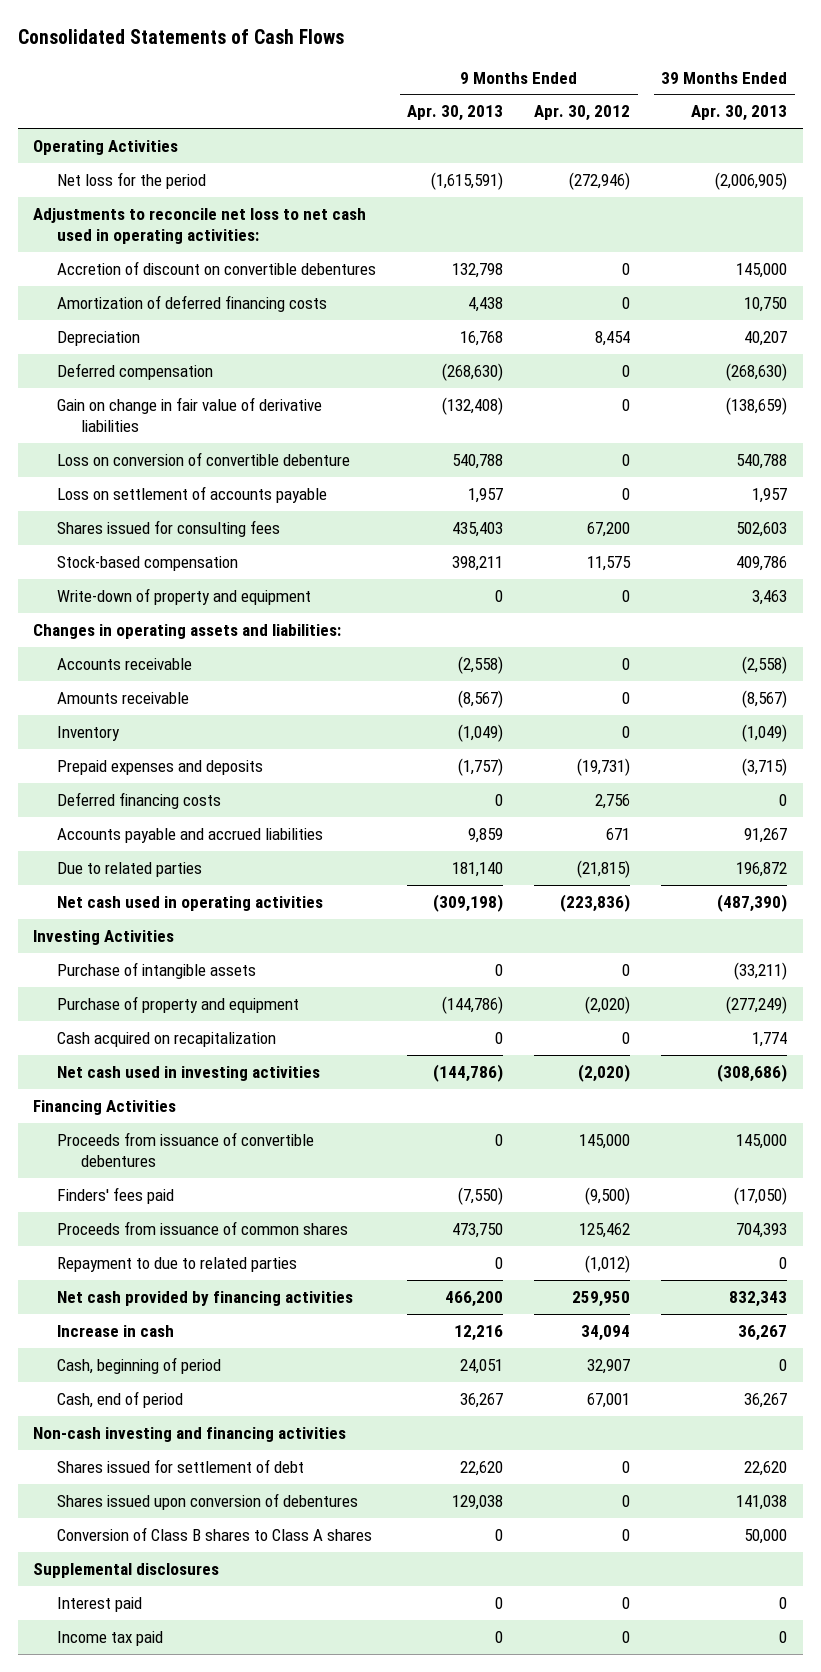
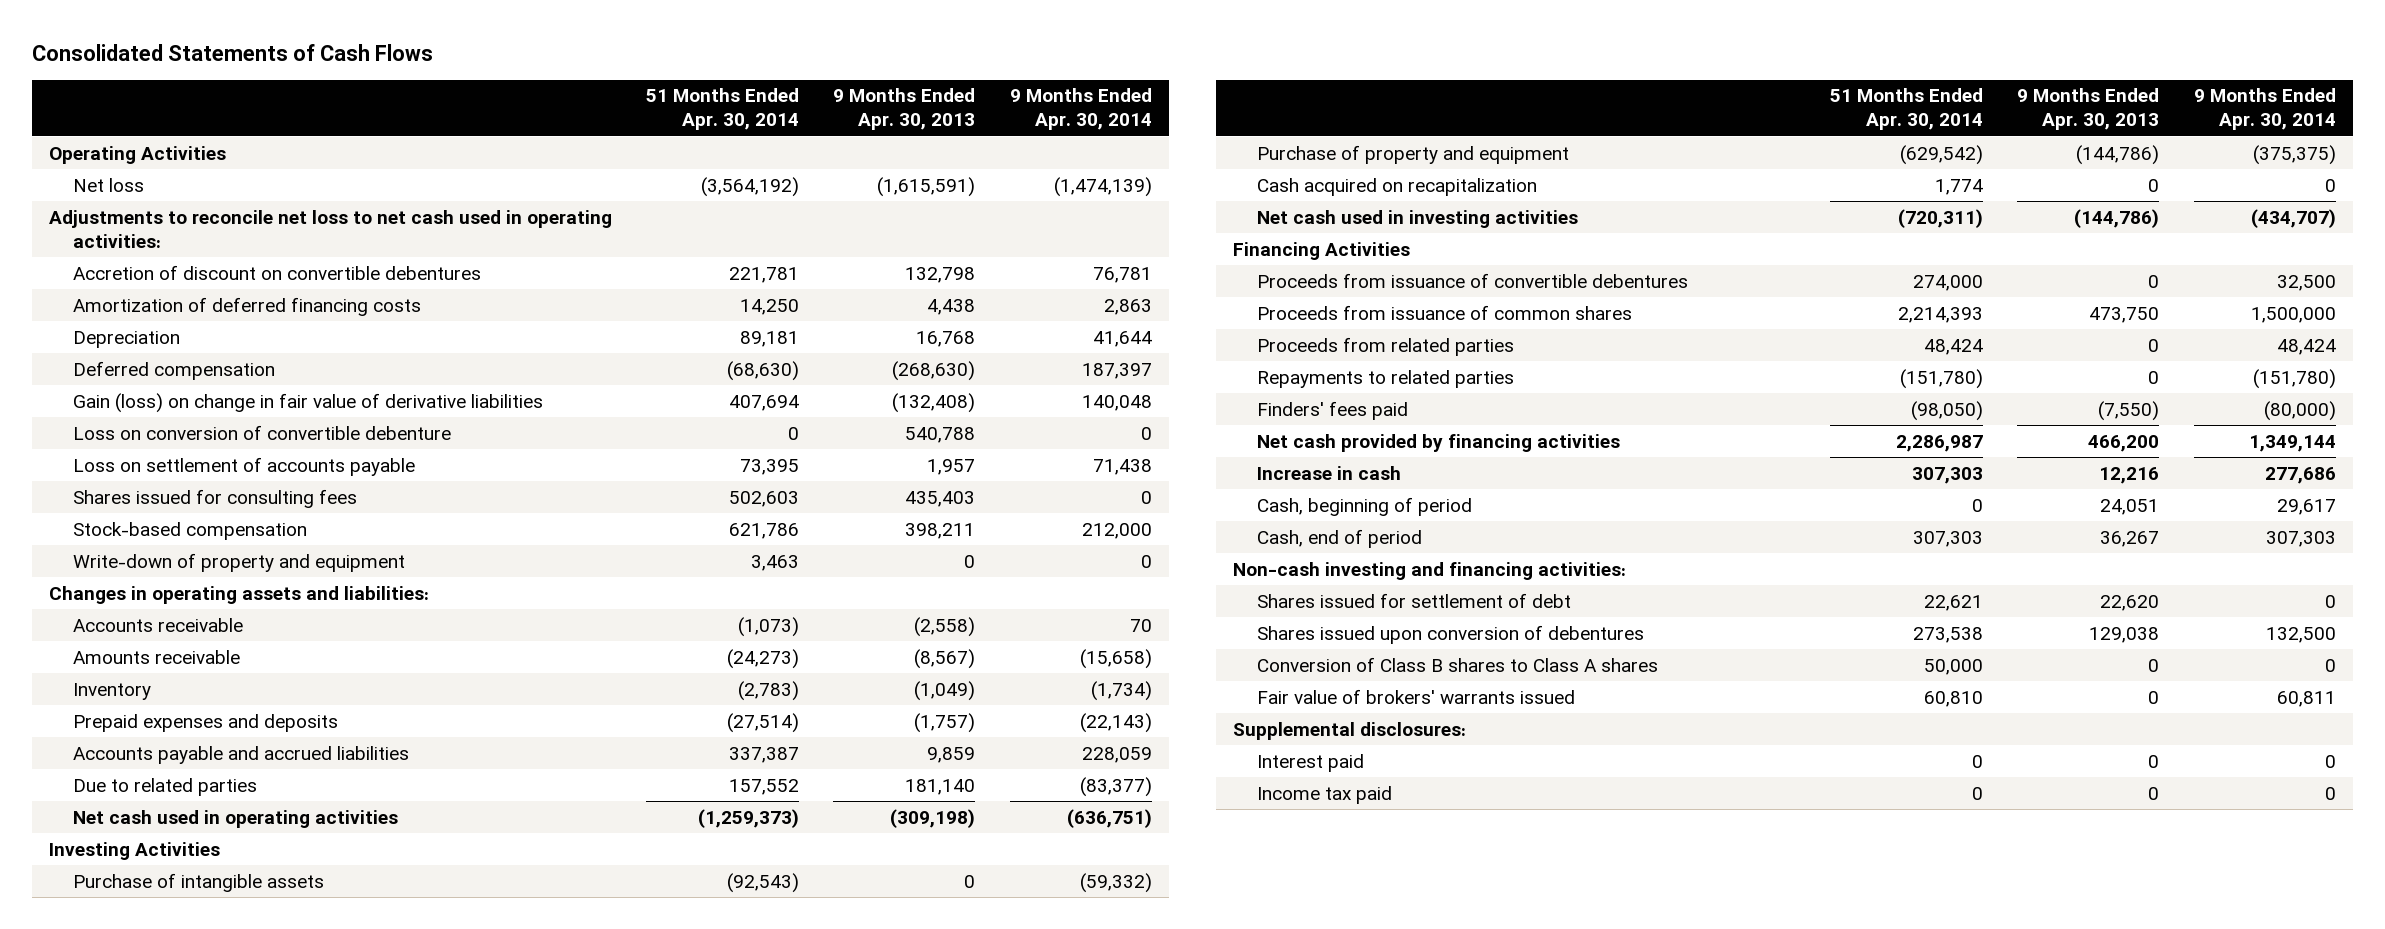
- | 9 Months Ended Apr. 30, 2013 | 9 Months Ended Apr. 30, 2012 | 39 Months Ended Apr. 30, 2013
+ | 51 Months Ended Apr. 30, 2014 | 9 Months Ended Apr. 30, 2013 | 9 Months Ended Apr. 30, 2014
- Net loss for the period | (1,615,591) | (272,946) | (2,006,905)
+ Net loss | (3,564,192) | (1,615,591) | (1,474,139)
- Gain on change in fair value of derivative liabilities | (132,408) | 0 | (138,659)
+ Gain (loss) on change in fair value of derivative liabilities | 407,694 | (132,408) | 140,048
- Deferred financing costs | 0 | 2,756 | 0
- Repayment to due to related parties | 0 | (1,012) | 0
+ Proceeds from related parties | 48,424 | 0 | 48,424
+ Repayments to related parties | (151,780) | 0 | (151,780)
moved down: Finders' fees paid | (98,050) | (7,550) | (80,000)
- Non-cash investing and financing activities
+ Non-cash investing and financing activities:
- Supplemental disclosures
+ Fair value of brokers' warrants issued | 60,810 | 0 | 60,811
+ Supplemental disclosures:

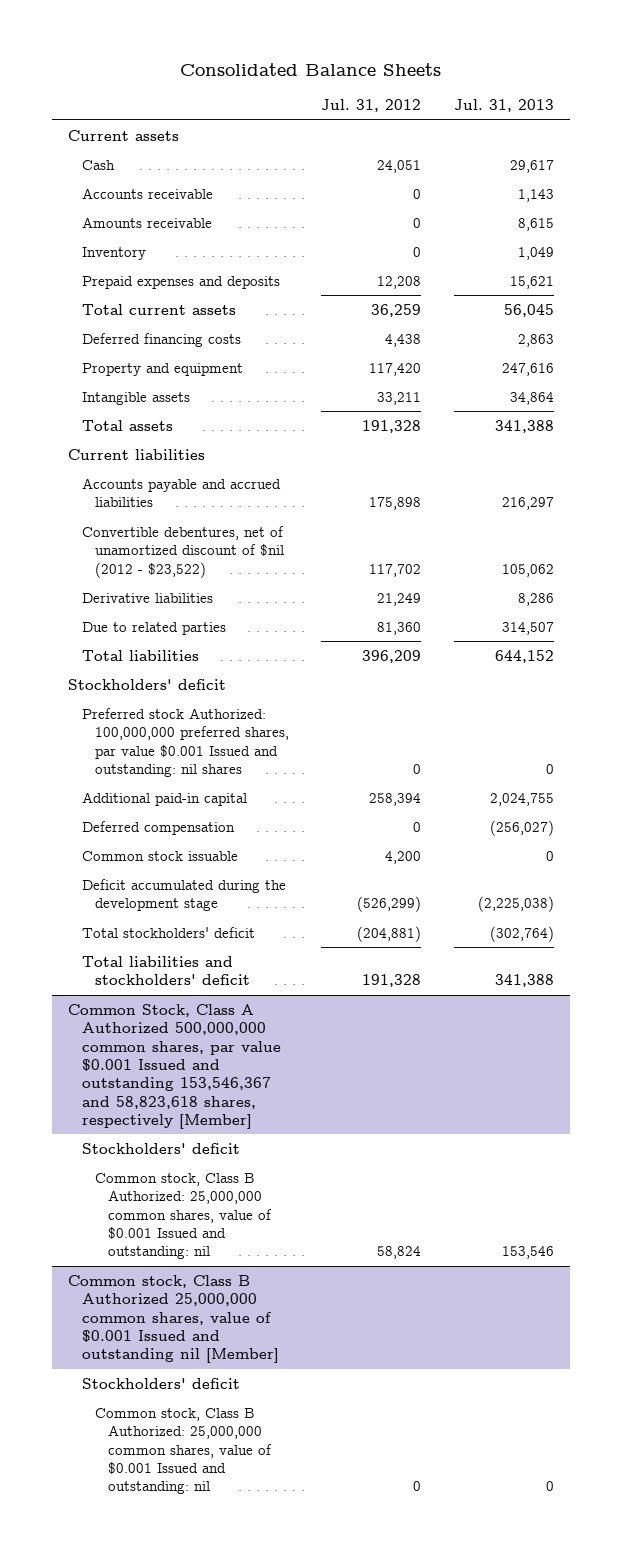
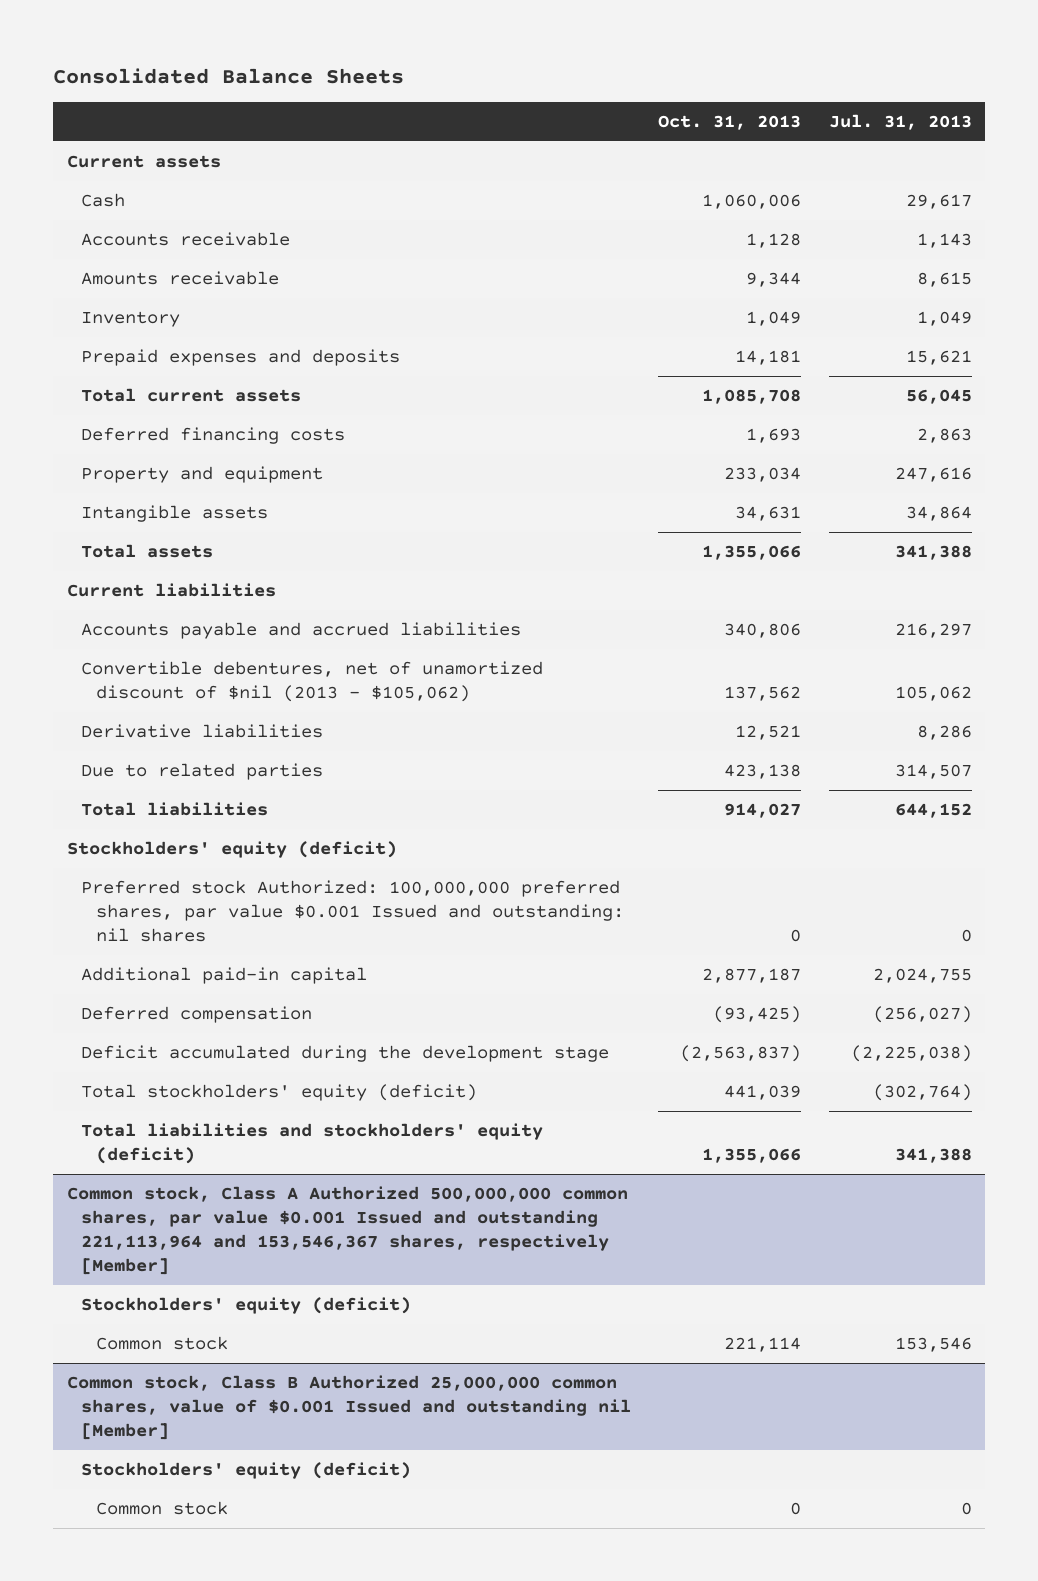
- | Jul. 31, 2012 | Jul. 31, 2013
+ | Oct. 31, 2013 | Jul. 31, 2013
- Convertible debentures, net of unamortized discount of $nil (2012 - $23,522) | 117,702 | 105,062
+ Convertible debentures, net of unamortized discount of $nil (2013 - $105,062) | 137,562 | 105,062
- Stockholders' deficit
+ Stockholders' equity (deficit)
- Common stock issuable | 4,200 | 0
- Total stockholders' deficit | (204,881) | (302,764)
- Total liabilities and stockholders' deficit | 191,328 | 341,388
- Common Stock, Class A Authorized 500,000,000 common shares, par value $0.001 Issued and outstanding 153,546,367 and 58,823,618 shares, respectively [Member]
- Stockholders' deficit
- Common stock, Class B Authorized: 25,000,000 common shares, value of $0.001 Issued and outstanding: nil | 58,824 | 153,546
+ Total stockholders' equity (deficit) | 441,039 | (302,764)
+ Total liabilities and stockholders' equity (deficit) | 1,355,066 | 341,388
+ Common stock, Class A Authorized 500,000,000 common shares, par value $0.001 Issued and outstanding 221,113,964 and 153,546,367 shares, respectively [Member]
+ Stockholders' equity (deficit)
+ Common stock | 221,114 | 153,546
@ Common stock, Class B Authorized 25,000,000 common shares, value of $0.001 Issued and outstanding nil [Member]
- Stockholders' deficit
- Common stock, Class B Authorized: 25,000,000 common shares, value of $0.001 Issued and outstanding: nil | 0 | 0
+ Stockholders' equity (deficit)
+ Common stock | 0 | 0

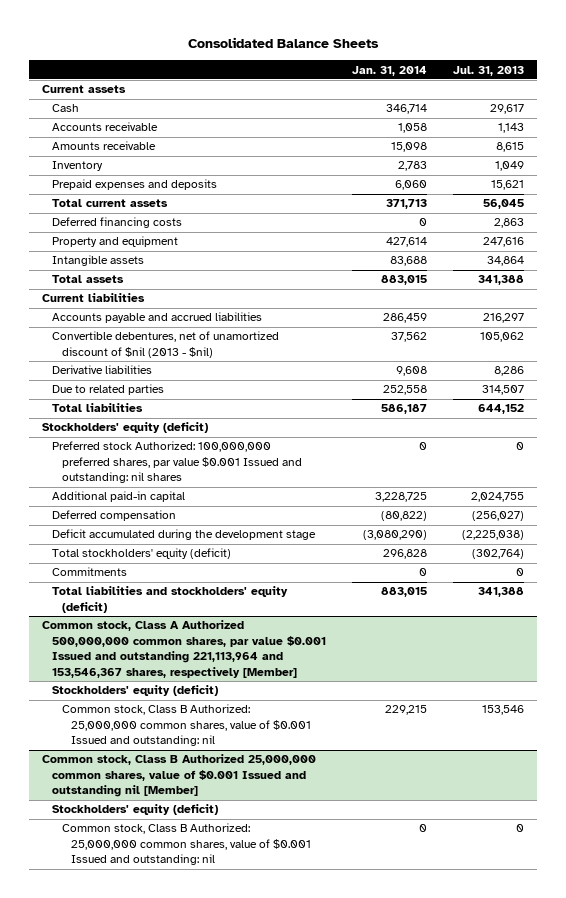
- | Oct. 31, 2013 | Jul. 31, 2013
+ | Jan. 31, 2014 | Jul. 31, 2013
- Convertible debentures, net of unamortized discount of $nil (2013 - $105,062) | 137,562 | 105,062
+ Convertible debentures, net of unamortized discount of $nil (2013 - $nil) | 37,562 | 105,062
+ Commitments | 0 | 0
@ Common stock, Class A Authorized 500,000,000 common shares, par value $0.001 Issued and outstanding 221,113,964 and 153,546,367 shares, respectively [Member]
- Common stock | 221,114 | 153,546
+ Common stock, Class B Authorized: 25,000,000 common shares, value of $0.001 Issued and outstanding: nil | 229,215 | 153,546
@ Common stock, Class B Authorized 25,000,000 common shares, value of $0.001 Issued and outstanding nil [Member]
- Common stock | 0 | 0
+ Common stock, Class B Authorized: 25,000,000 common shares, value of $0.001 Issued and outstanding: nil | 0 | 0

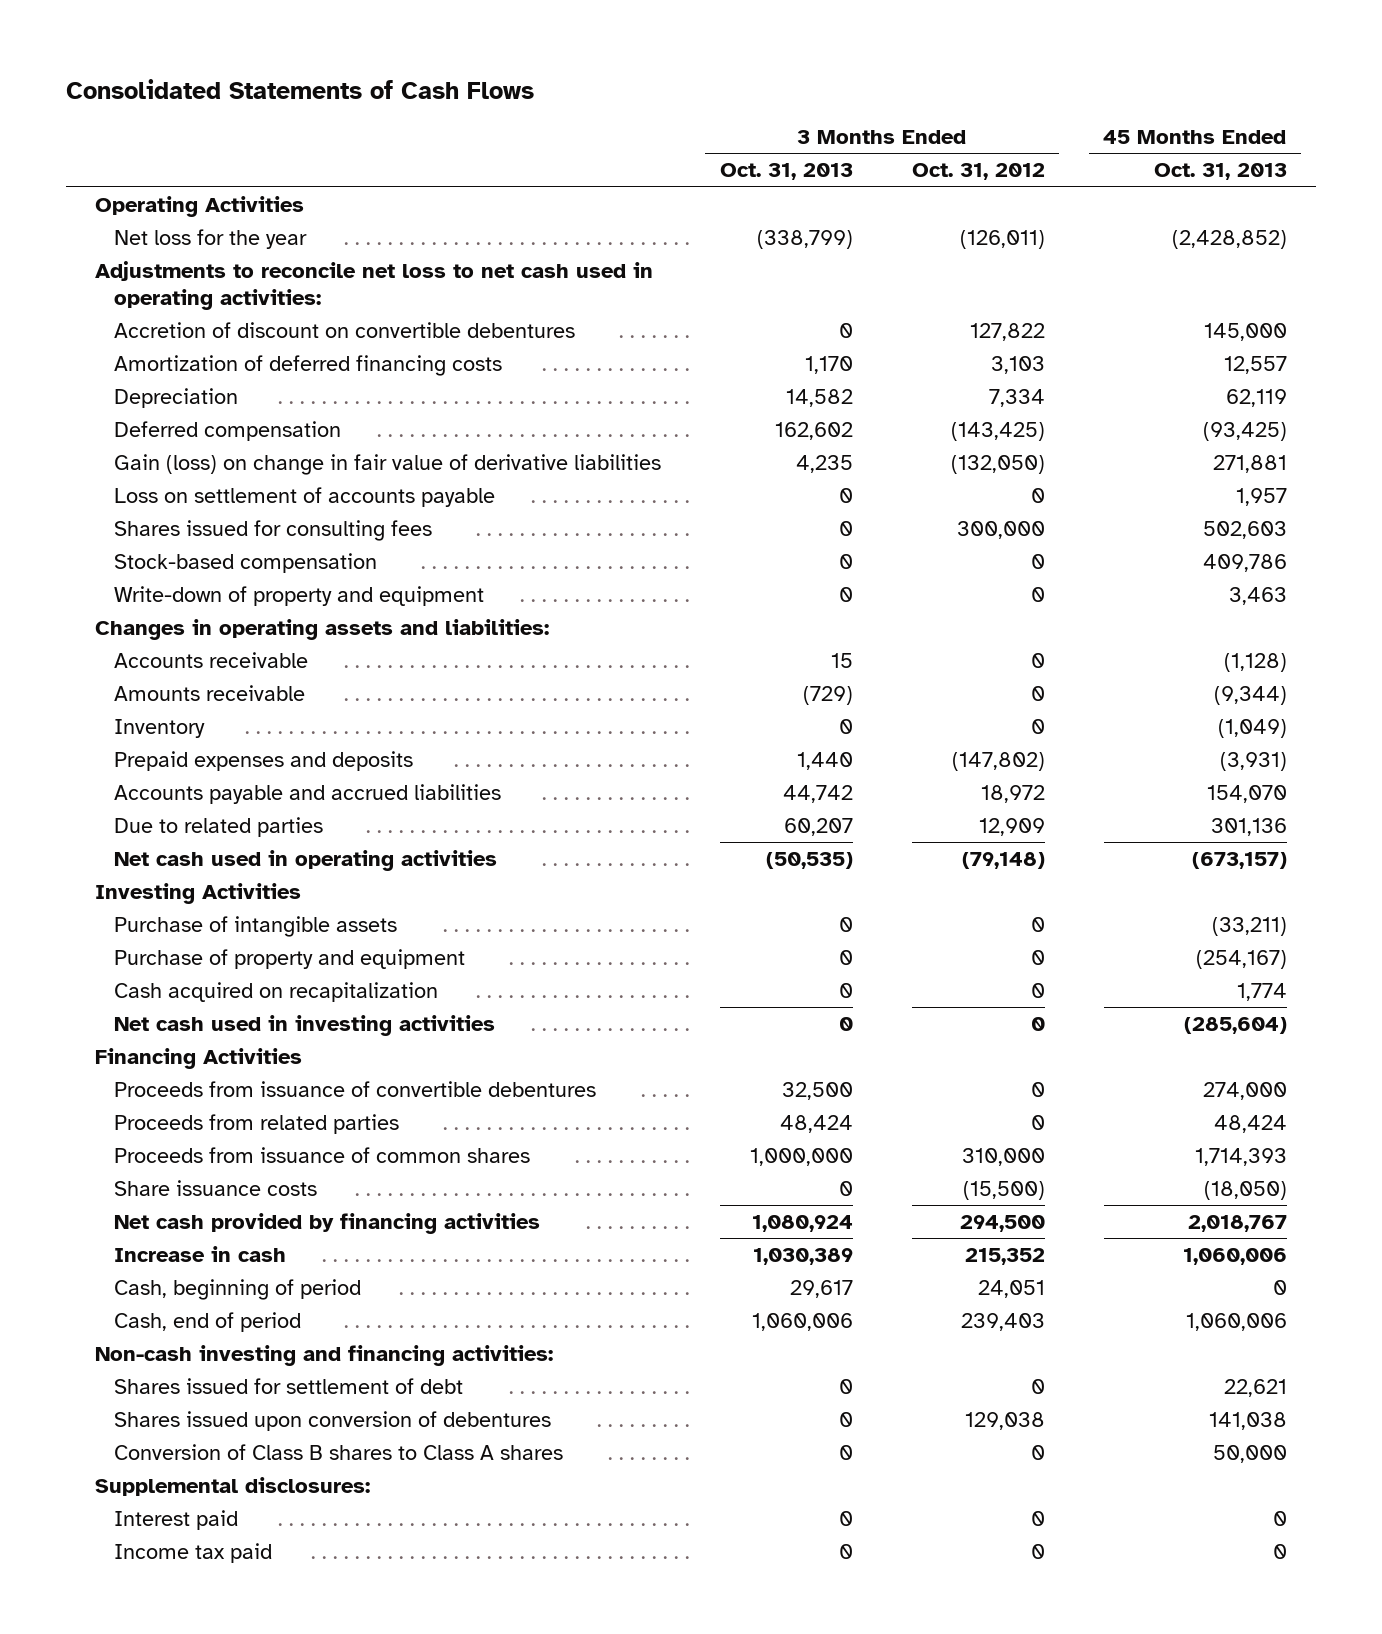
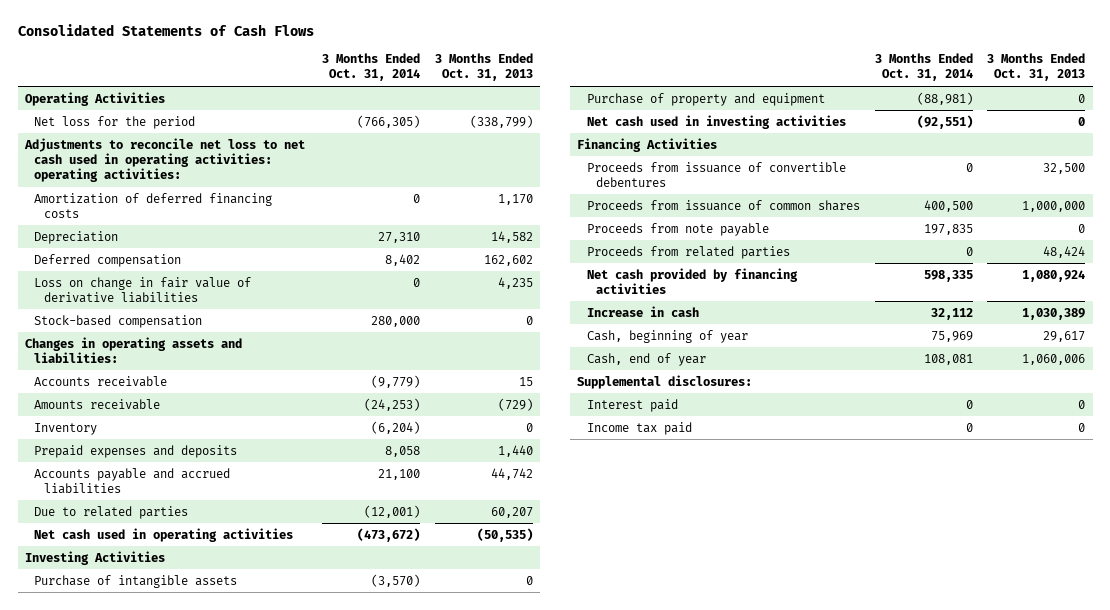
- | 3 Months Ended Oct. 31, 2013 | 3 Months Ended Oct. 31, 2012 | 45 Months Ended Oct. 31, 2013
+ | 3 Months Ended Oct. 31, 2014 | 3 Months Ended Oct. 31, 2013
- Net loss for the year | (338,799) | (126,011) | (2,428,852)
- Adjustments to reconcile net loss to net cash used in operating activities:
- Accretion of discount on convertible debentures | 0 | 127,822 | 145,000
+ Net loss for the period | (766,305) | (338,799)
+ Adjustments to reconcile net loss to net cash used in operating activities: operating activities:
- Gain (loss) on change in fair value of derivative liabilities | 4,235 | (132,050) | 271,881
- Loss on settlement of accounts payable | 0 | 0 | 1,957
- Shares issued for consulting fees | 0 | 300,000 | 502,603
+ Loss on change in fair value of derivative liabilities | 0 | 4,235
- Write-down of property and equipment | 0 | 0 | 3,463
- Cash acquired on recapitalization | 0 | 0 | 1,774
- Share issuance costs | 0 | (15,500) | (18,050)
+ Proceeds from note payable | 197,835 | 0
moved down: Proceeds from related parties | 0 | 48,424
- Cash, beginning of period | 29,617 | 24,051 | 0
- Cash, end of period | 1,060,006 | 239,403 | 1,060,006
- Non-cash investing and financing activities:
- Shares issued for settlement of debt | 0 | 0 | 22,621
- Shares issued upon conversion of debentures | 0 | 129,038 | 141,038
- Conversion of Class B shares to Class A shares | 0 | 0 | 50,000
+ Cash, beginning of year | 75,969 | 29,617
+ Cash, end of year | 108,081 | 1,060,006

